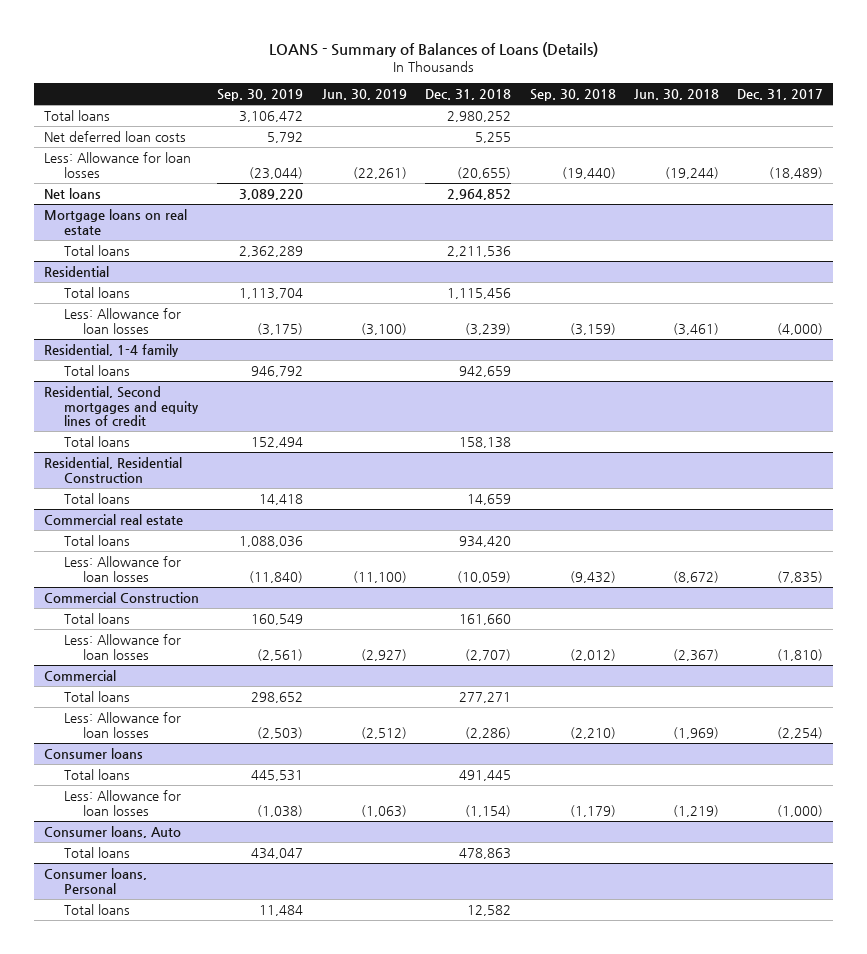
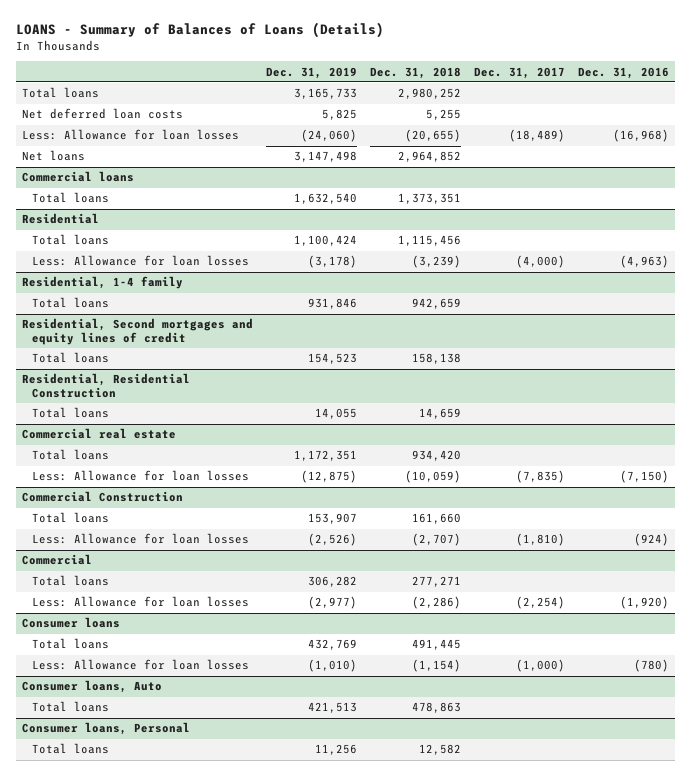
- | Sep. 30, 2019 | Jun. 30, 2019 | Dec. 31, 2018 | Sep. 30, 2018 | Jun. 30, 2018 | Dec. 31, 2017
+ | Dec. 31, 2019 | Dec. 31, 2018 | Dec. 31, 2017 | Dec. 31, 2016
- Mortgage loans on real estate
- Total loans | 2,362,289 | | 2,211,536 | | |
+ Commercial loans
+ Total loans | 1,632,540 | 1,373,351 | |

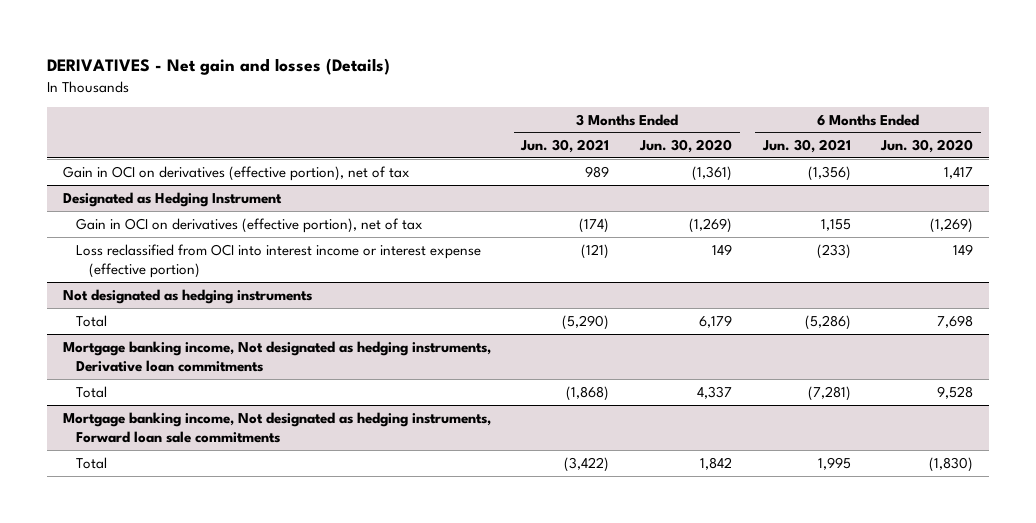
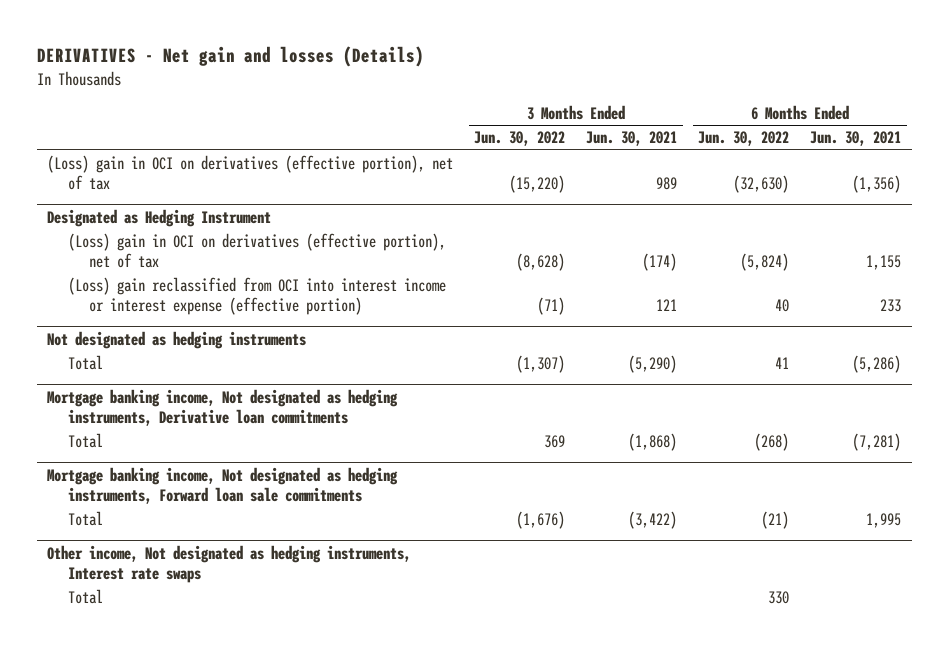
- | 3 Months Ended Jun. 30, 2021 | 3 Months Ended Jun. 30, 2020 | 6 Months Ended Jun. 30, 2021 | 6 Months Ended Jun. 30, 2020
+ | 3 Months Ended Jun. 30, 2022 | 3 Months Ended Jun. 30, 2021 | 6 Months Ended Jun. 30, 2022 | 6 Months Ended Jun. 30, 2021
- Gain in OCI on derivatives (effective portion), net of tax | 989 | (1,361) | (1,356) | 1,417
+ (Loss) gain in OCI on derivatives (effective portion), net of tax | (15,220) | 989 | (32,630) | (1,356)
@ Designated as Hedging Instrument
- Gain in OCI on derivatives (effective portion), net of tax | (174) | (1,269) | 1,155 | (1,269)
- Loss reclassified from OCI into interest income or interest expense (effective portion) | (121) | 149 | (233) | 149
+ (Loss) gain in OCI on derivatives (effective portion), net of tax | (8,628) | (174) | (5,824) | 1,155
+ (Loss) gain reclassified from OCI into interest income or interest expense (effective portion) | (71) | 121 | 40 | 233
+ Other income, Not designated as hedging instruments, Interest rate swaps
+ Total | | | 330 |

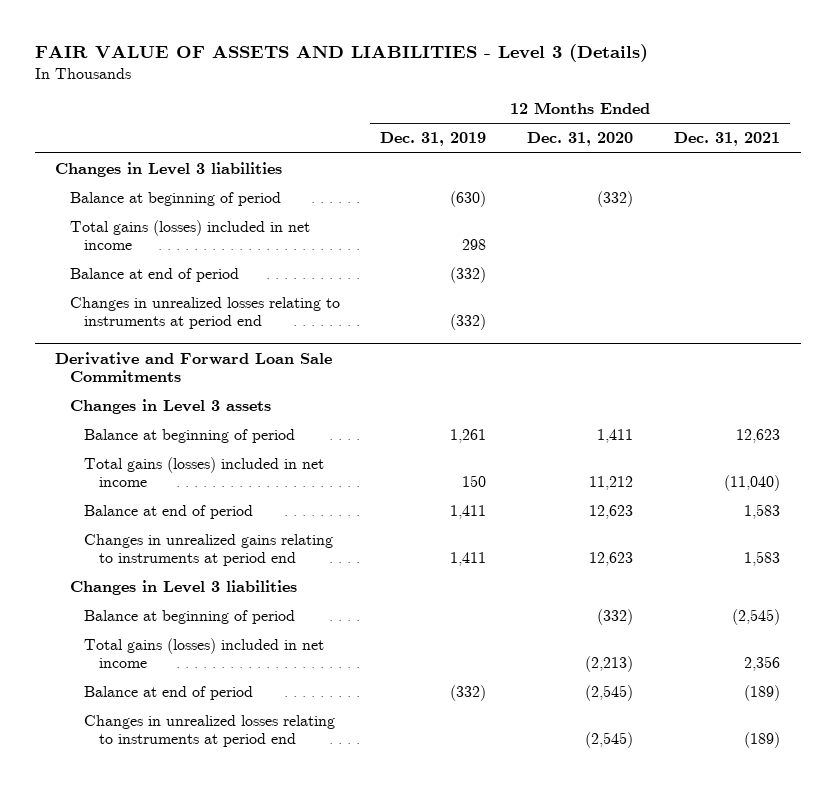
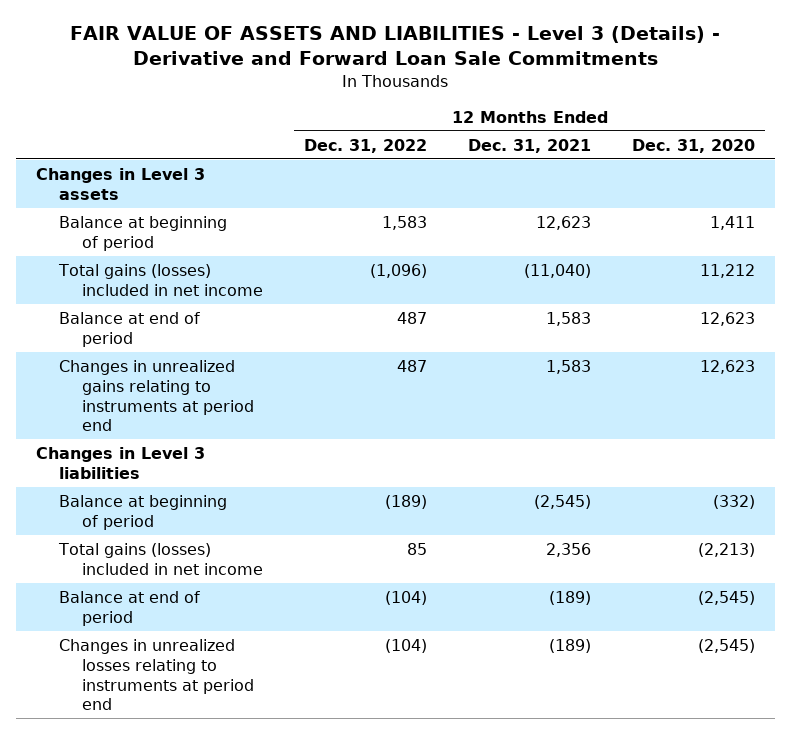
- FAIR VALUE OF ASSETS AND LIABILITIES - Level 3 (Details)
+ FAIR VALUE OF ASSETS AND LIABILITIES - Level 3 (Details) - Derivative and Forward Loan Sale Commitments
- | 12 Months Ended Dec. 31, 2019 | 12 Months Ended Dec. 31, 2020 | 12 Months Ended Dec. 31, 2021
+ | 12 Months Ended Dec. 31, 2022 | 12 Months Ended Dec. 31, 2021 | 12 Months Ended Dec. 31, 2020
- Changes in Level 3 liabilities
- Balance at beginning of period | (630) | (332) |
- Total gains (losses) included in net income | 298 | |
- Balance at end of period | (332) | |
- Changes in unrealized losses relating to instruments at period end | (332) | |
- Derivative and Forward Loan Sale Commitments

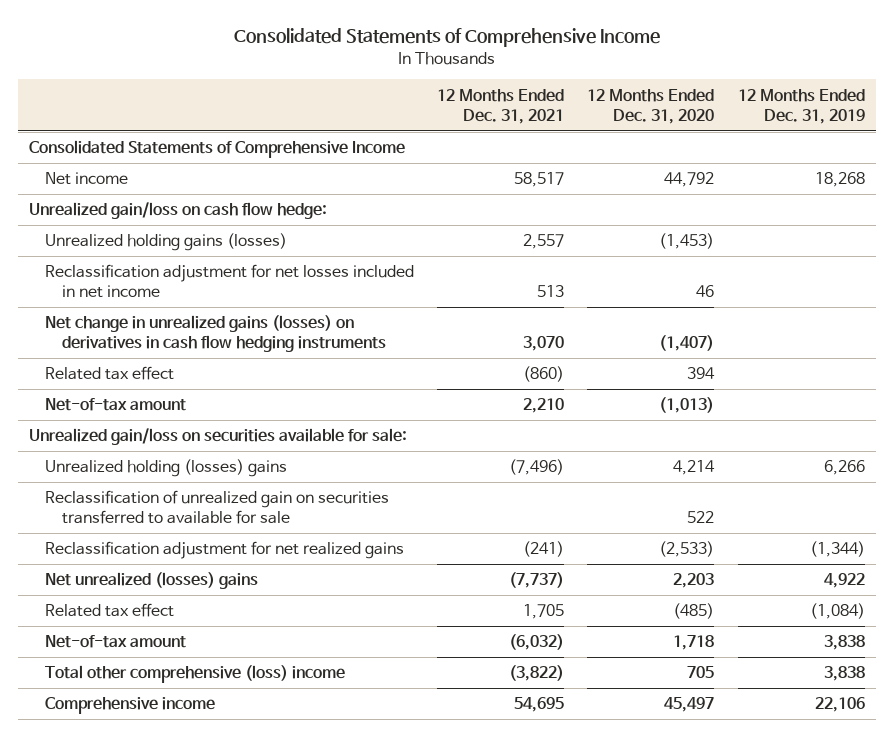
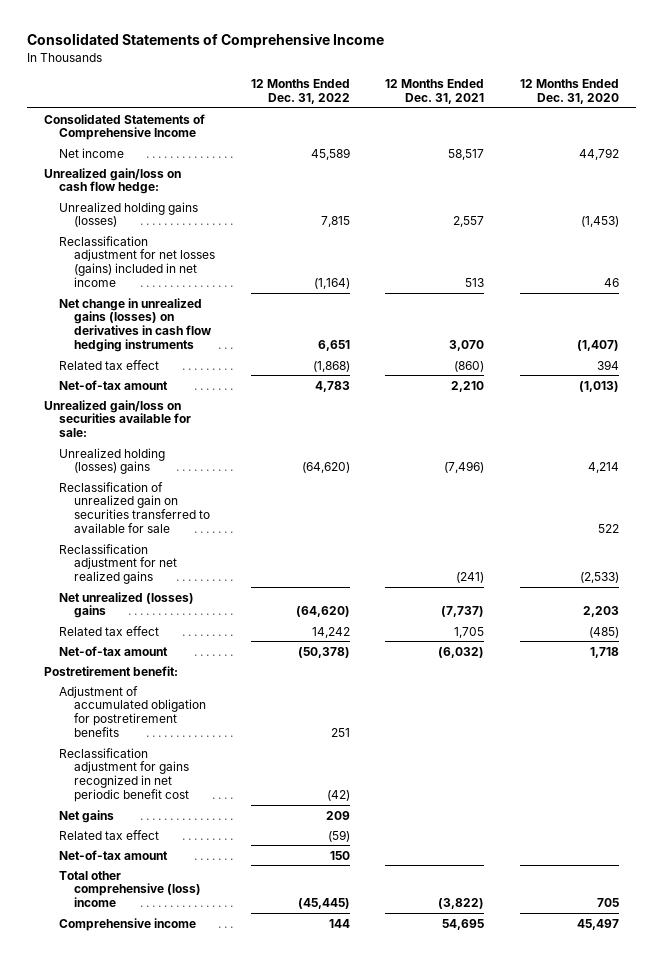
- | 12 Months Ended Dec. 31, 2021 | 12 Months Ended Dec. 31, 2020 | 12 Months Ended Dec. 31, 2019
+ | 12 Months Ended Dec. 31, 2022 | 12 Months Ended Dec. 31, 2021 | 12 Months Ended Dec. 31, 2020
- Reclassification adjustment for net losses included in net income | 513 | 46 |
+ Reclassification adjustment for net losses (gains) included in net income | (1,164) | 513 | 46
+ Postretirement benefit:
+ Adjustment of accumulated obligation for postretirement benefits | 251 | |
+ Reclassification adjustment for gains recognized in net periodic benefit cost | (42) | |
+ Net gains | 209 | |
+ Related tax effect | (59) | |
+ Net-of-tax amount | 150 | |

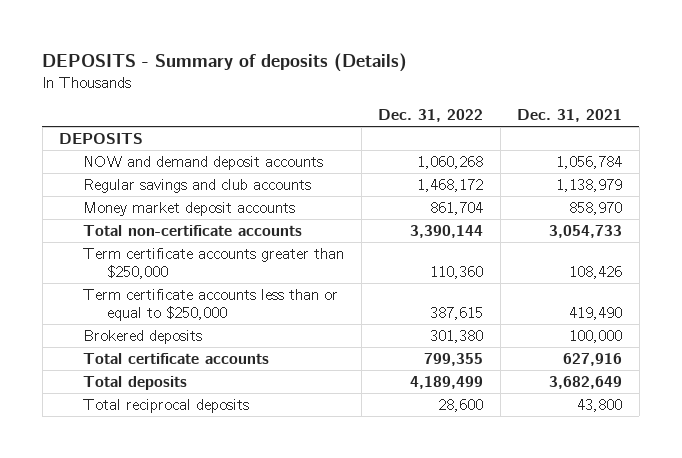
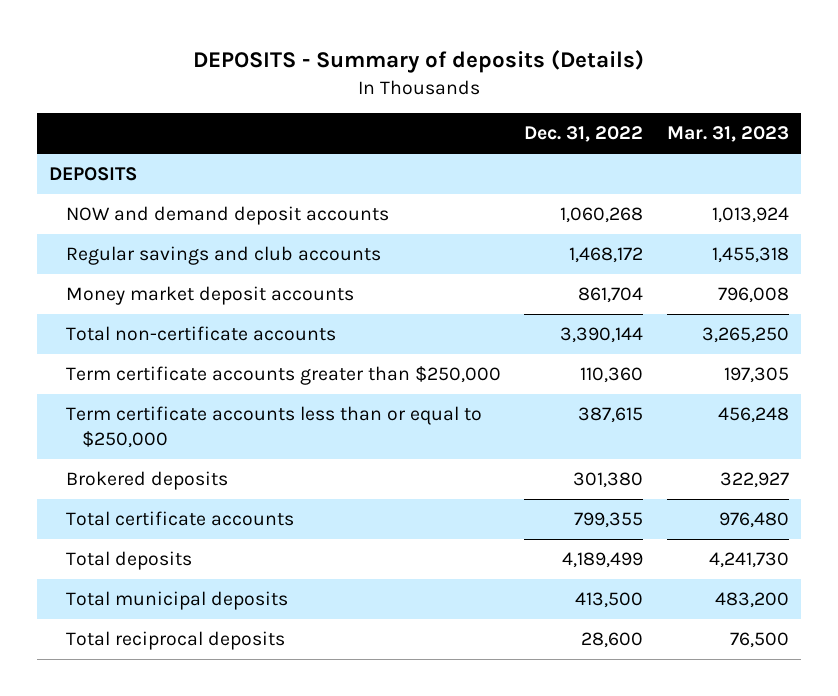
- | Dec. 31, 2022 | Dec. 31, 2021
+ | Dec. 31, 2022 | Mar. 31, 2023
+ Total municipal deposits | 413,500 | 483,200

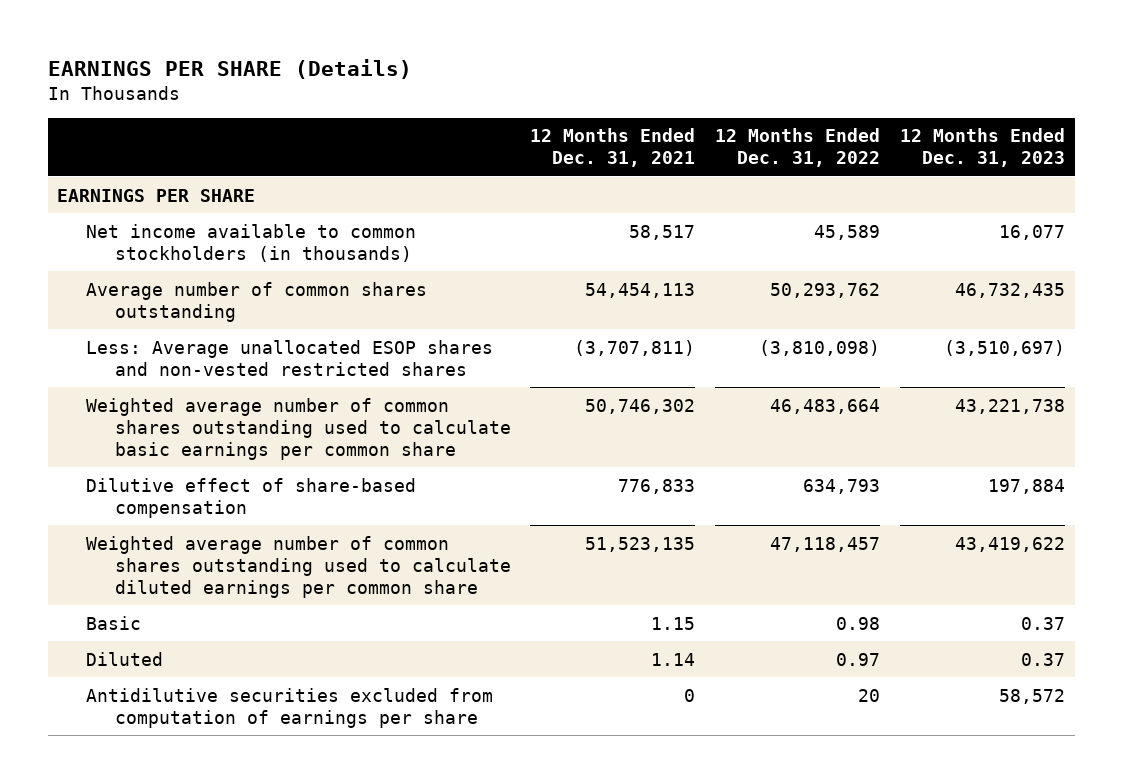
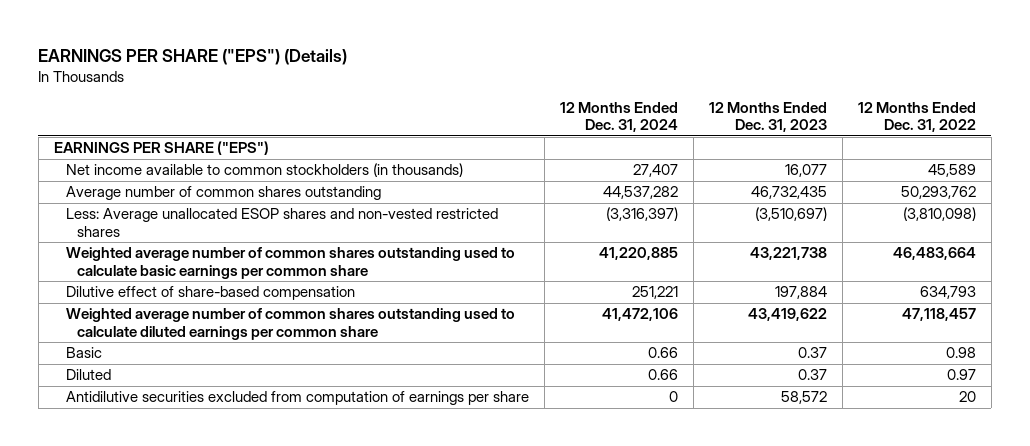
- EARNINGS PER SHARE (Details)
+ EARNINGS PER SHARE ("EPS") (Details)
- | 12 Months Ended Dec. 31, 2021 | 12 Months Ended Dec. 31, 2022 | 12 Months Ended Dec. 31, 2023
+ | 12 Months Ended Dec. 31, 2024 | 12 Months Ended Dec. 31, 2023 | 12 Months Ended Dec. 31, 2022
- EARNINGS PER SHARE
+ EARNINGS PER SHARE ("EPS")

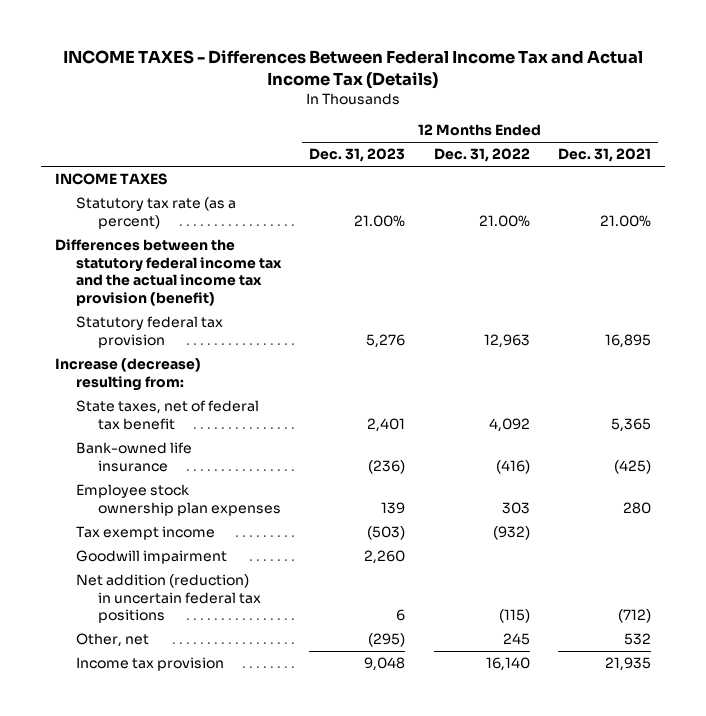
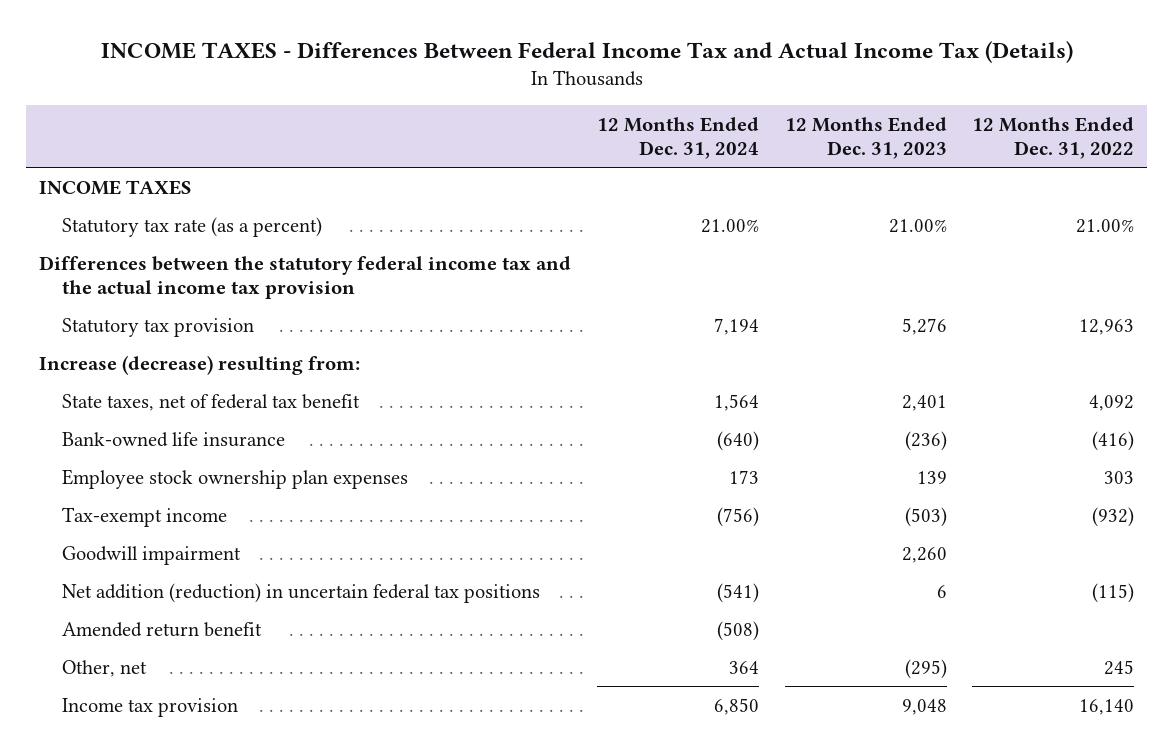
- | 12 Months Ended Dec. 31, 2023 | 12 Months Ended Dec. 31, 2022 | 12 Months Ended Dec. 31, 2021
+ | 12 Months Ended Dec. 31, 2024 | 12 Months Ended Dec. 31, 2023 | 12 Months Ended Dec. 31, 2022
- Differences between the statutory federal income tax and the actual income tax provision (benefit)
- Statutory federal tax provision | 5,276 | 12,963 | 16,895
+ Differences between the statutory federal income tax and the actual income tax provision
+ Statutory tax provision | 7,194 | 5,276 | 12,963
- Tax exempt income | (503) | (932) |
+ Tax-exempt income | (756) | (503) | (932)
+ Amended return benefit | (508) | |

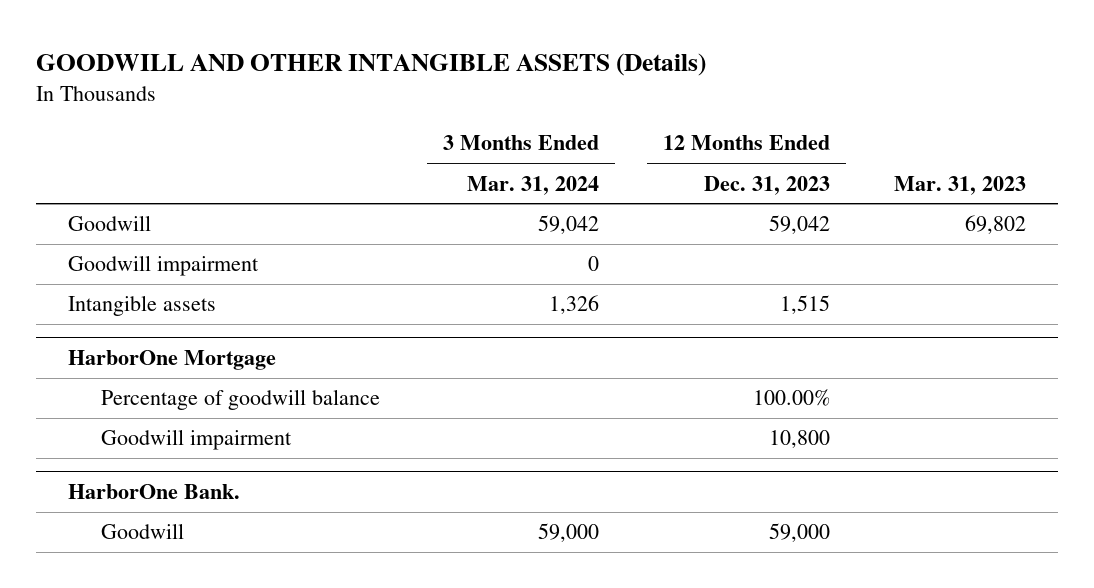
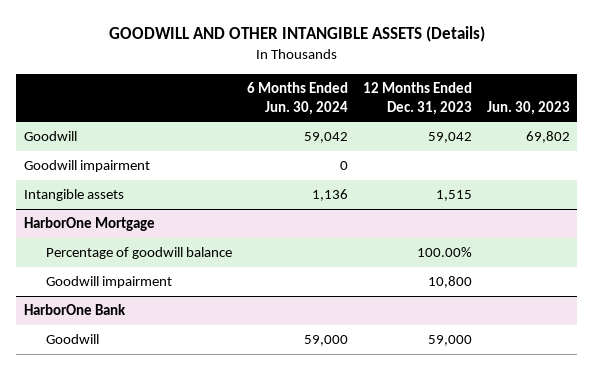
- | 3 Months Ended Mar. 31, 2024 | 12 Months Ended Dec. 31, 2023 | Mar. 31, 2023
+ | 6 Months Ended Jun. 30, 2024 | 12 Months Ended Dec. 31, 2023 | Jun. 30, 2023
- HarborOne Bank.
+ HarborOne Bank

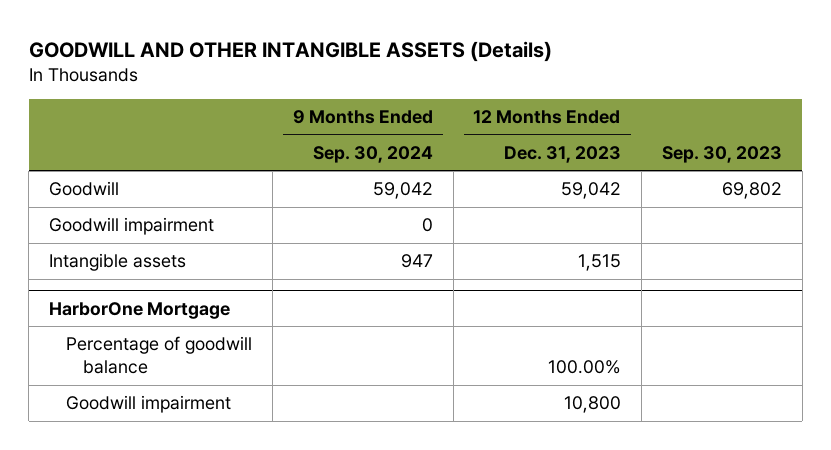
- | 6 Months Ended Jun. 30, 2024 | 12 Months Ended Dec. 31, 2023 | Jun. 30, 2023
+ | 9 Months Ended Sep. 30, 2024 | 12 Months Ended Dec. 31, 2023 | Sep. 30, 2023
- HarborOne Bank
- Goodwill | 59,000 | 59,000 |

